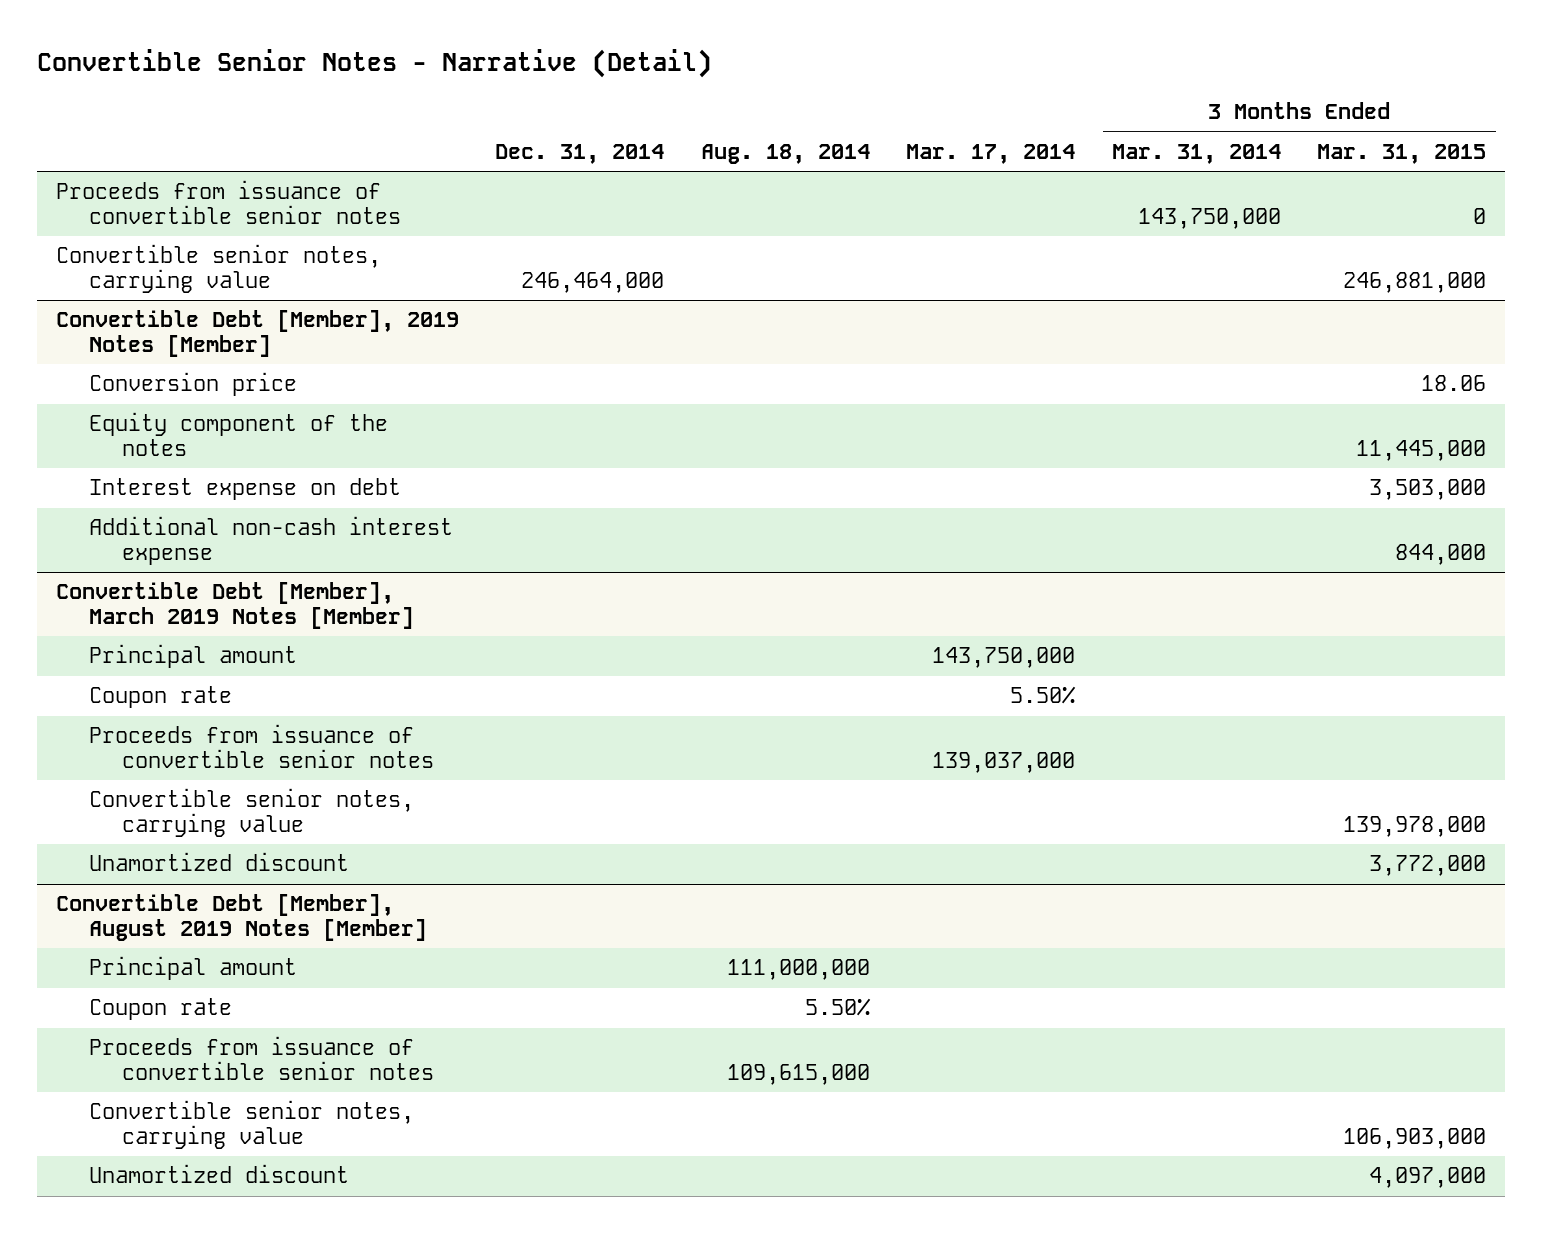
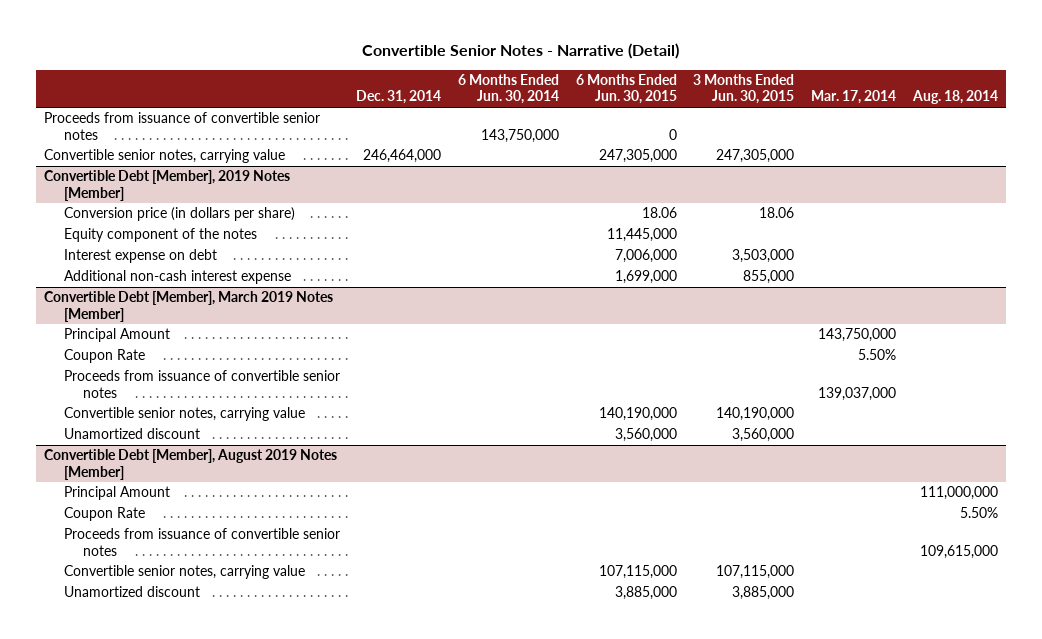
- | Dec. 31, 2014 | Aug. 18, 2014 | Mar. 17, 2014 | 3 Months Ended Mar. 31, 2014 | 3 Months Ended Mar. 31, 2015
+ | Dec. 31, 2014 | 6 Months Ended Jun. 30, 2014 | 6 Months Ended Jun. 30, 2015 | 3 Months Ended Jun. 30, 2015 | Mar. 17, 2014 | Aug. 18, 2014
@ Convertible Debt [Member], 2019 Notes [Member]
- Conversion price | | | | | 18.06
+ Conversion price (in dollars per share) | | | 18.06 | 18.06 | |
@ Convertible Debt [Member], March 2019 Notes [Member]
- Principal amount | | | 143,750,000 | |
- Coupon rate | | | 5.50% | |
+ Principal Amount | | | | | 143,750,000 |
+ Coupon Rate | | | | | 5.50% |
@ Convertible Debt [Member], August 2019 Notes [Member]
- Principal amount | | 111,000,000 | | |
- Coupon rate | | 5.50% | | |
+ Principal Amount | | | | | | 111,000,000
+ Coupon Rate | | | | | | 5.50%

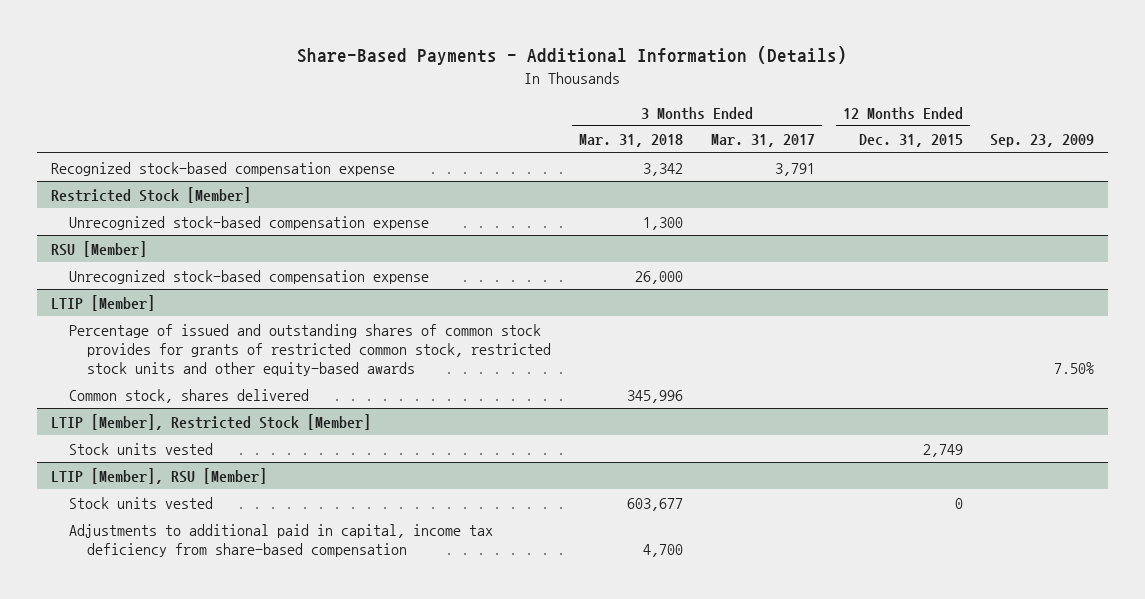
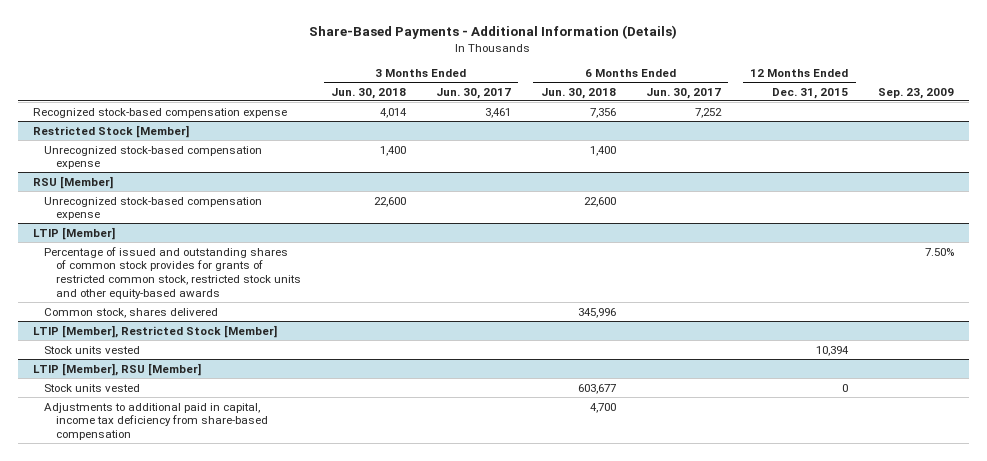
- | 3 Months Ended Mar. 31, 2018 | 3 Months Ended Mar. 31, 2017 | 12 Months Ended Dec. 31, 2015 | Sep. 23, 2009
+ | 3 Months Ended Jun. 30, 2018 | 3 Months Ended Jun. 30, 2017 | 6 Months Ended Jun. 30, 2018 | 6 Months Ended Jun. 30, 2017 | 12 Months Ended Dec. 31, 2015 | Sep. 23, 2009
@ LTIP [Member], Restricted Stock [Member]
- Stock units vested | | | 2,749 |
+ Stock units vested | | | | | 10,394 |

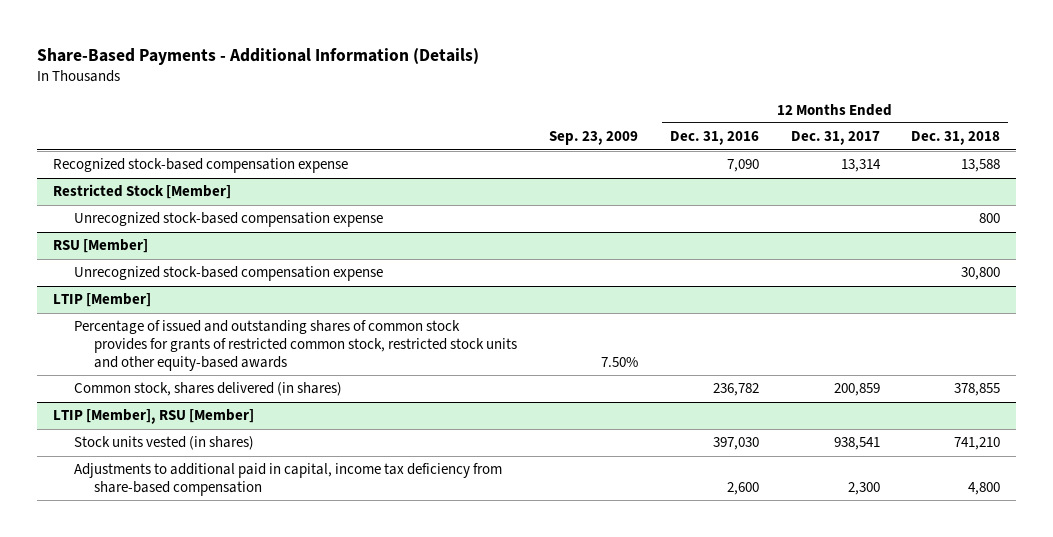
- | 3 Months Ended Jun. 30, 2018 | 3 Months Ended Jun. 30, 2017 | 6 Months Ended Jun. 30, 2018 | 6 Months Ended Jun. 30, 2017 | 12 Months Ended Dec. 31, 2015 | Sep. 23, 2009
+ | Sep. 23, 2009 | 12 Months Ended Dec. 31, 2016 | 12 Months Ended Dec. 31, 2017 | 12 Months Ended Dec. 31, 2018
@ LTIP [Member]
- Common stock, shares delivered | | | 345,996 | | |
- LTIP [Member], Restricted Stock [Member]
- Stock units vested | | | | | 10,394 |
@ LTIP [Member]
+ Common stock, shares delivered (in shares) | | 236,782 | 200,859 | 378,855
@ LTIP [Member], RSU [Member]
- Stock units vested | | | 603,677 | | 0 |
+ Stock units vested (in shares) | | 397,030 | 938,541 | 741,210

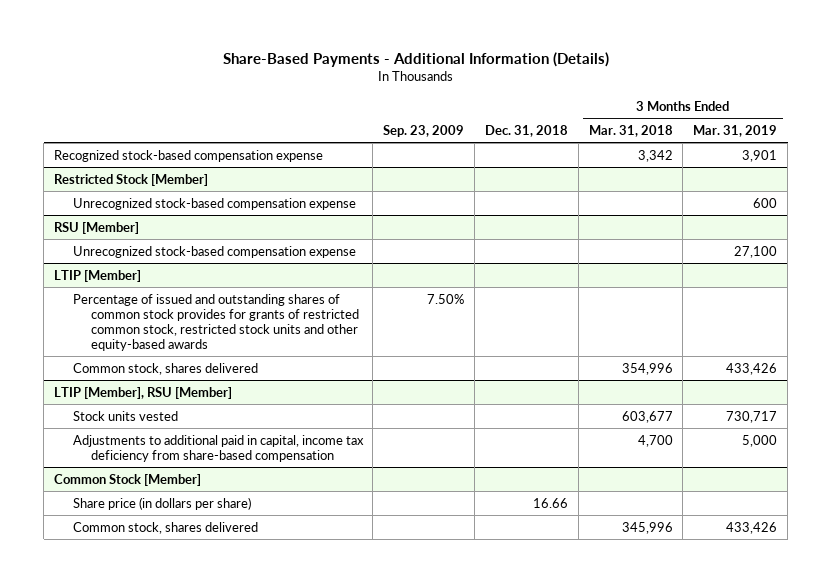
- | Sep. 23, 2009 | 12 Months Ended Dec. 31, 2016 | 12 Months Ended Dec. 31, 2017 | 12 Months Ended Dec. 31, 2018
+ | Sep. 23, 2009 | Dec. 31, 2018 | 3 Months Ended Mar. 31, 2018 | 3 Months Ended Mar. 31, 2019
@ LTIP [Member]
- Common stock, shares delivered (in shares) | | 236,782 | 200,859 | 378,855
+ Common stock, shares delivered | | | 354,996 | 433,426
@ LTIP [Member], RSU [Member]
- Stock units vested (in shares) | | 397,030 | 938,541 | 741,210
+ Stock units vested | | | 603,677 | 730,717
+ Common Stock [Member]
+ Share price (in dollars per share) | | 16.66 | |
+ Common stock, shares delivered | | | 345,996 | 433,426

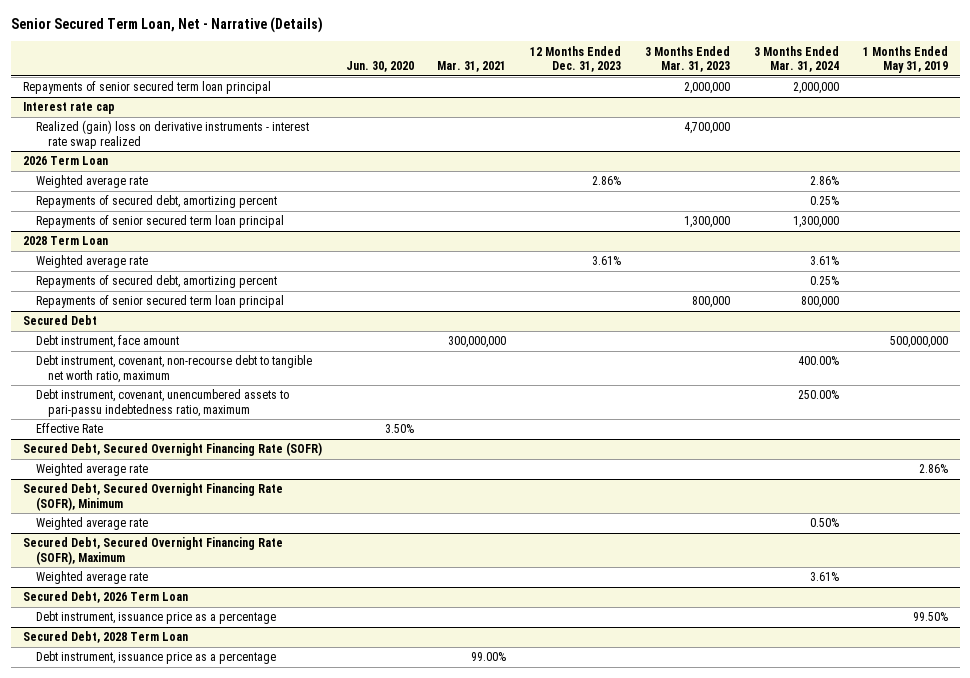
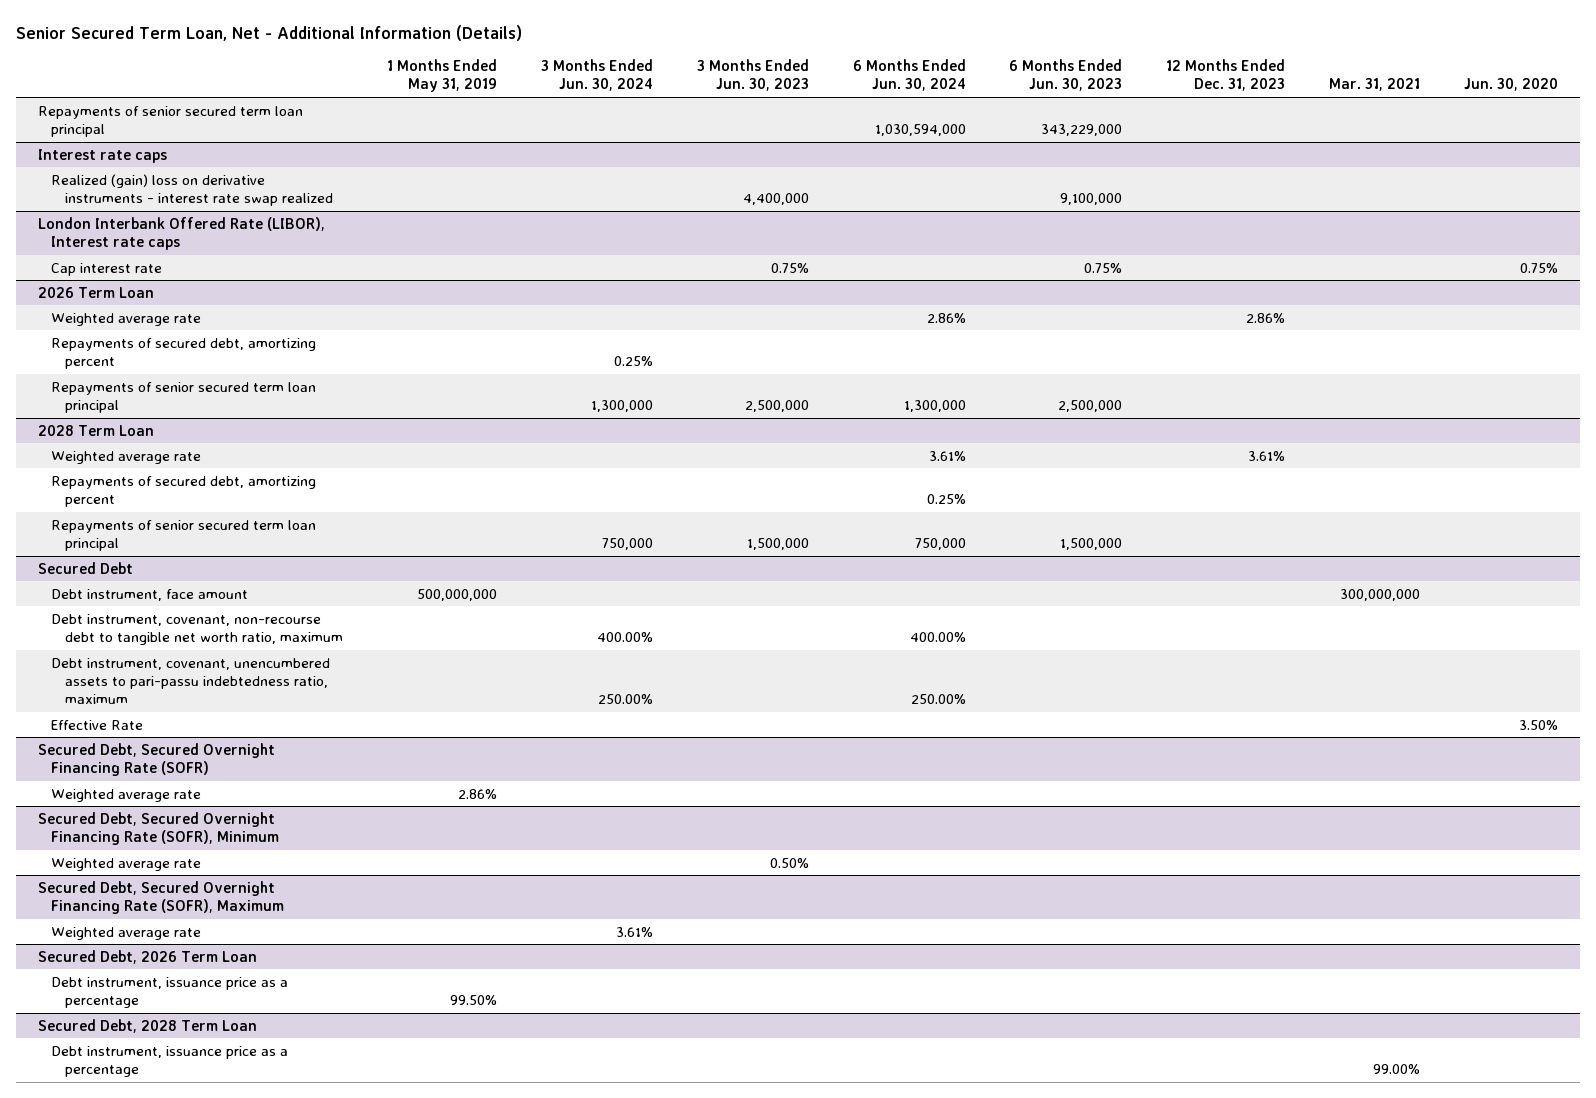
- Senior Secured Term Loan, Net - Narrative (Details)
+ Senior Secured Term Loan, Net - Additional Information (Details)
- | Jun. 30, 2020 | Mar. 31, 2021 | 12 Months Ended Dec. 31, 2023 | 3 Months Ended Mar. 31, 2023 | 3 Months Ended Mar. 31, 2024 | 1 Months Ended May 31, 2019
+ | 1 Months Ended May 31, 2019 | 3 Months Ended Jun. 30, 2024 | 3 Months Ended Jun. 30, 2023 | 6 Months Ended Jun. 30, 2024 | 6 Months Ended Jun. 30, 2023 | 12 Months Ended Dec. 31, 2023 | Mar. 31, 2021 | Jun. 30, 2020
- Interest rate cap
+ Interest rate caps
+ London Interbank Offered Rate (LIBOR), Interest rate caps
+ Cap interest rate | | | 0.75% | | 0.75% | | | 0.75%

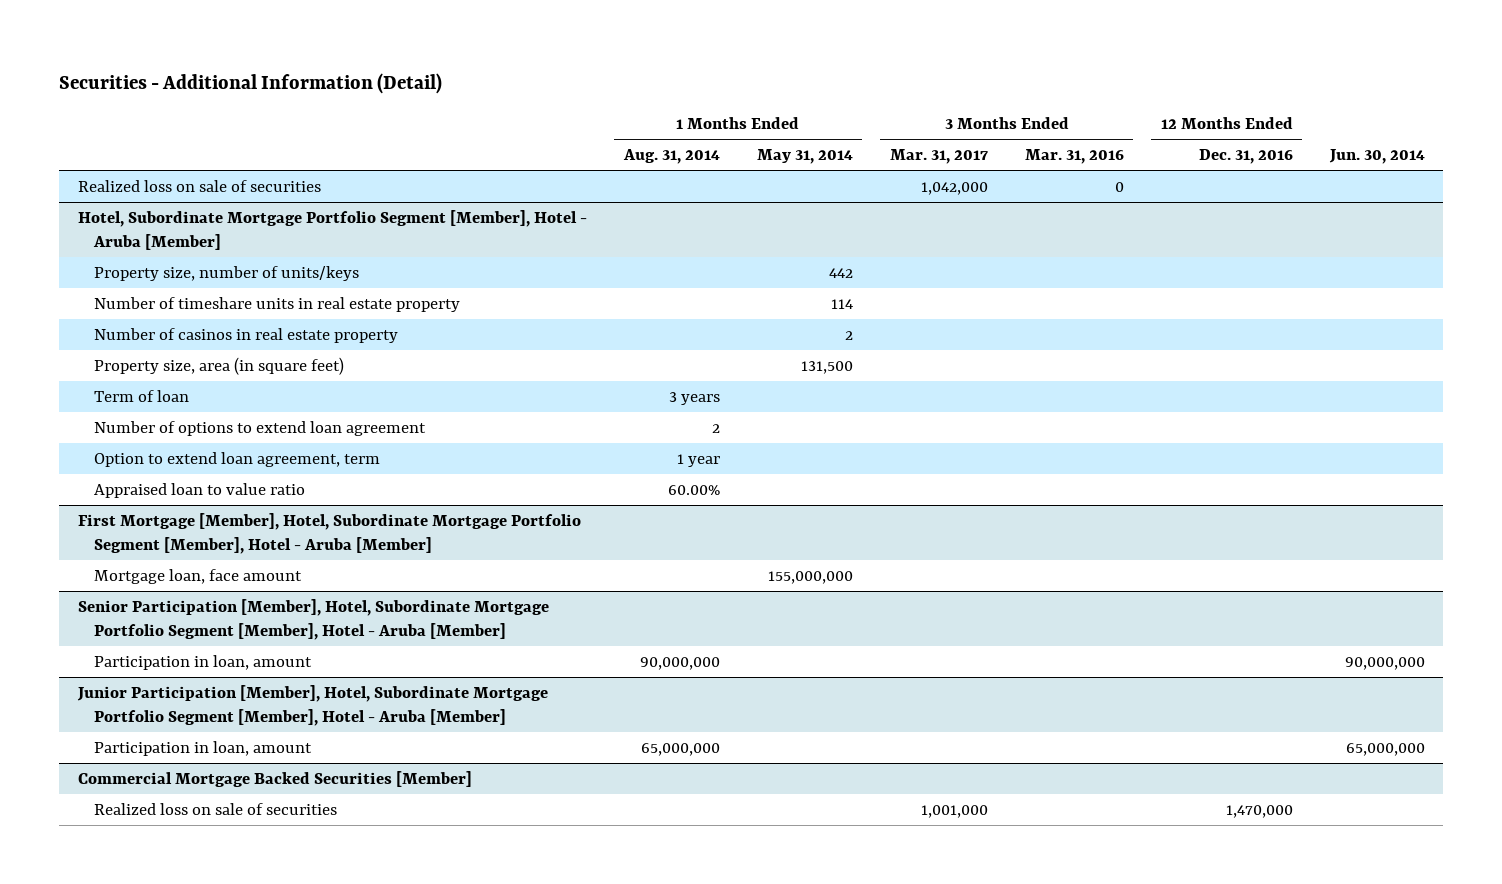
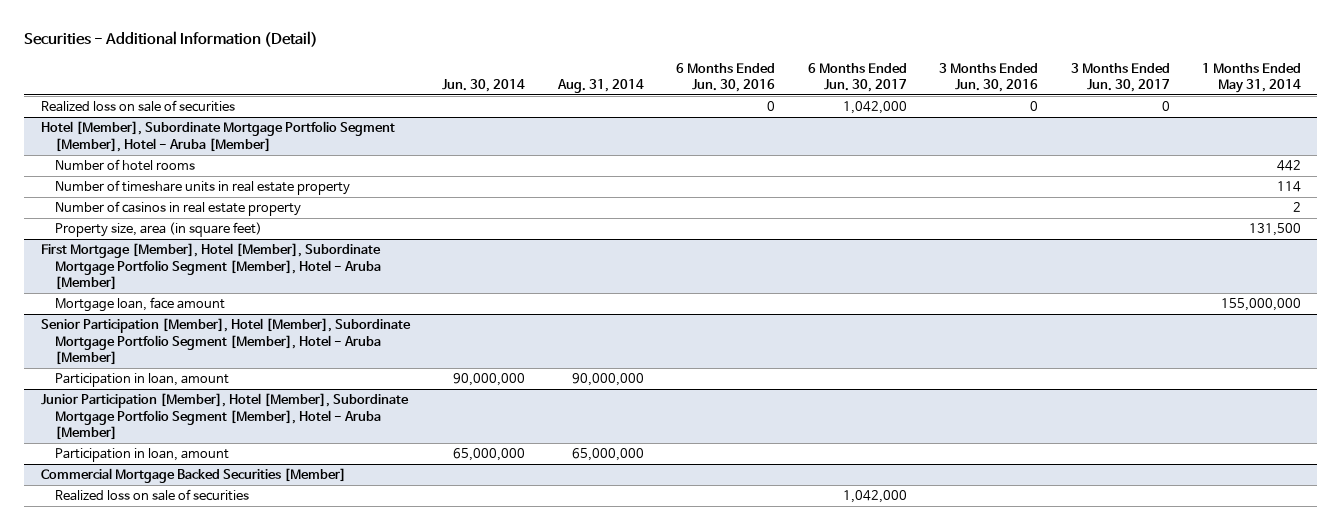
- | 1 Months Ended Aug. 31, 2014 | 1 Months Ended May 31, 2014 | 3 Months Ended Mar. 31, 2017 | 3 Months Ended Mar. 31, 2016 | 12 Months Ended Dec. 31, 2016 | Jun. 30, 2014
+ | Jun. 30, 2014 | Aug. 31, 2014 | 6 Months Ended Jun. 30, 2016 | 6 Months Ended Jun. 30, 2017 | 3 Months Ended Jun. 30, 2016 | 3 Months Ended Jun. 30, 2017 | 1 Months Ended May 31, 2014
- Hotel, Subordinate Mortgage Portfolio Segment [Member], Hotel - Aruba [Member]
- Property size, number of units/keys | | 442 | | | |
+ Hotel [Member], Subordinate Mortgage Portfolio Segment [Member], Hotel - Aruba [Member]
+ Number of hotel rooms | | | | | | | 442
- Term of loan | 3 years | | | | |
- Number of options to extend loan agreement | 2 | | | | |
- Option to extend loan agreement, term | 1 year | | | | |
- Appraised loan to value ratio | 60.00% | | | | |
- First Mortgage [Member], Hotel, Subordinate Mortgage Portfolio Segment [Member], Hotel - Aruba [Member]
+ First Mortgage [Member], Hotel [Member], Subordinate Mortgage Portfolio Segment [Member], Hotel - Aruba [Member]
- Senior Participation [Member], Hotel, Subordinate Mortgage Portfolio Segment [Member], Hotel - Aruba [Member]
+ Senior Participation [Member], Hotel [Member], Subordinate Mortgage Portfolio Segment [Member], Hotel - Aruba [Member]
- Junior Participation [Member], Hotel, Subordinate Mortgage Portfolio Segment [Member], Hotel - Aruba [Member]
+ Junior Participation [Member], Hotel [Member], Subordinate Mortgage Portfolio Segment [Member], Hotel - Aruba [Member]

